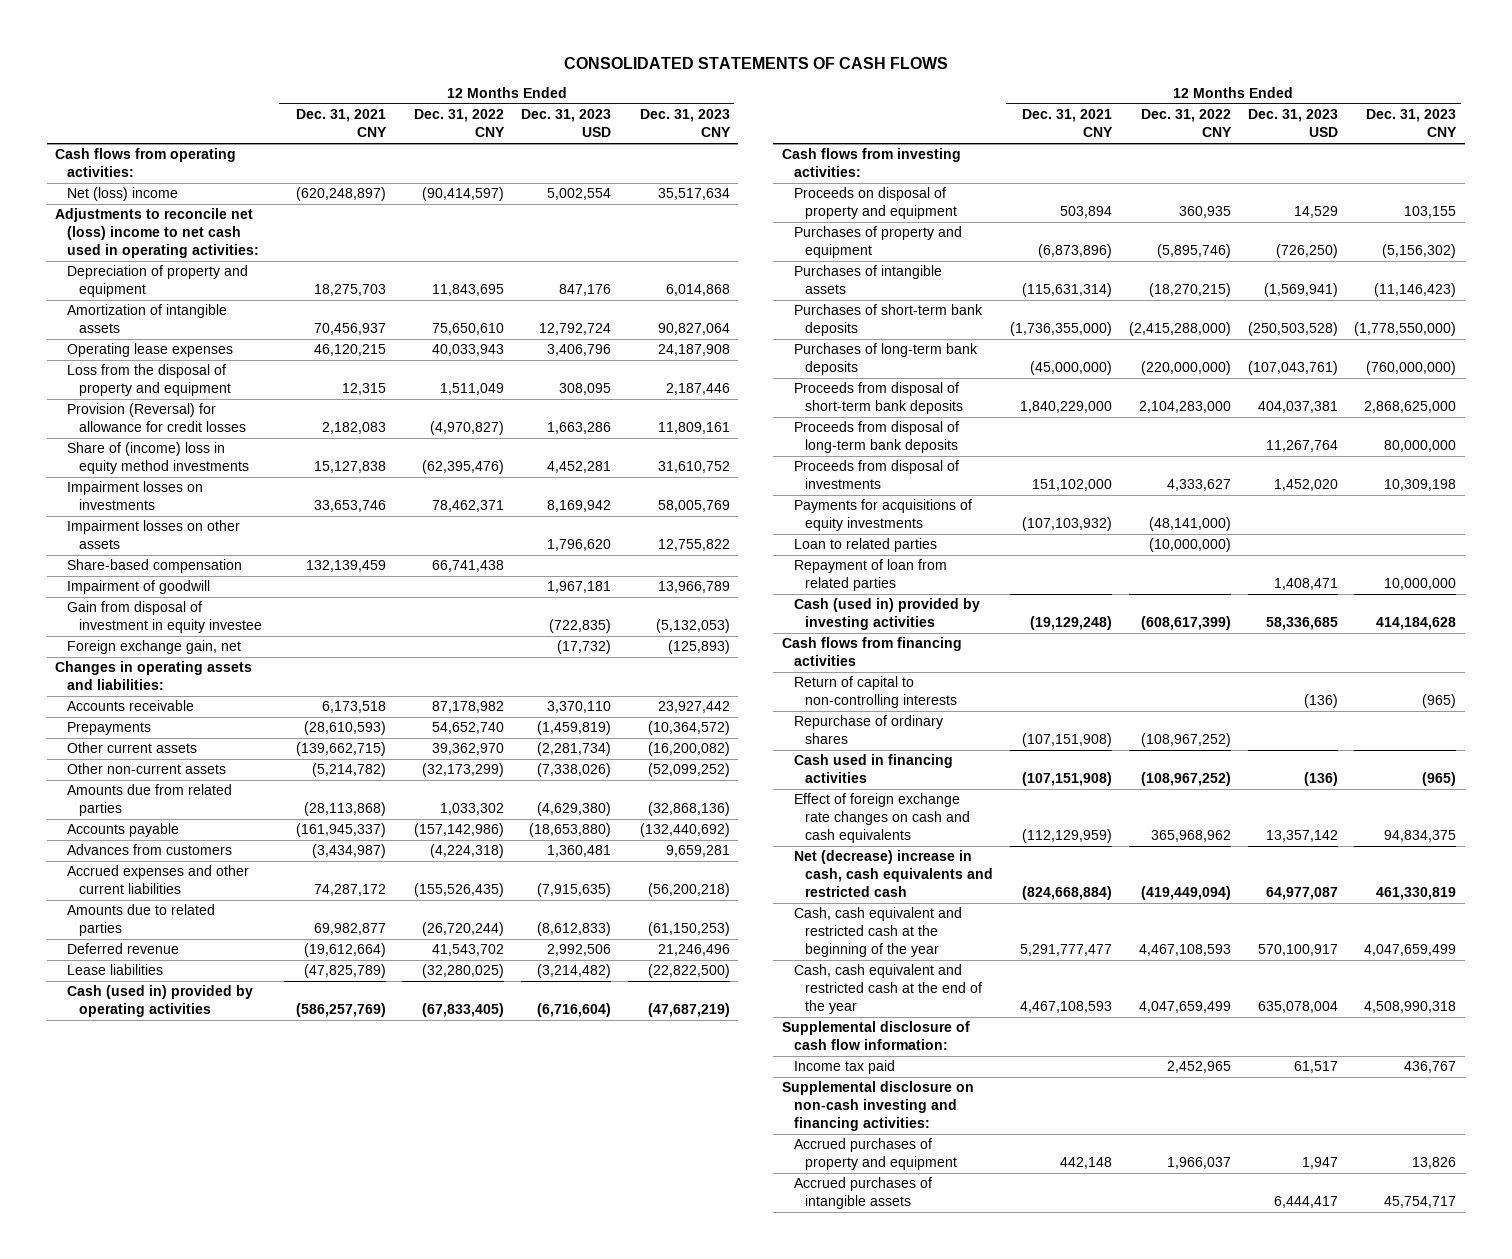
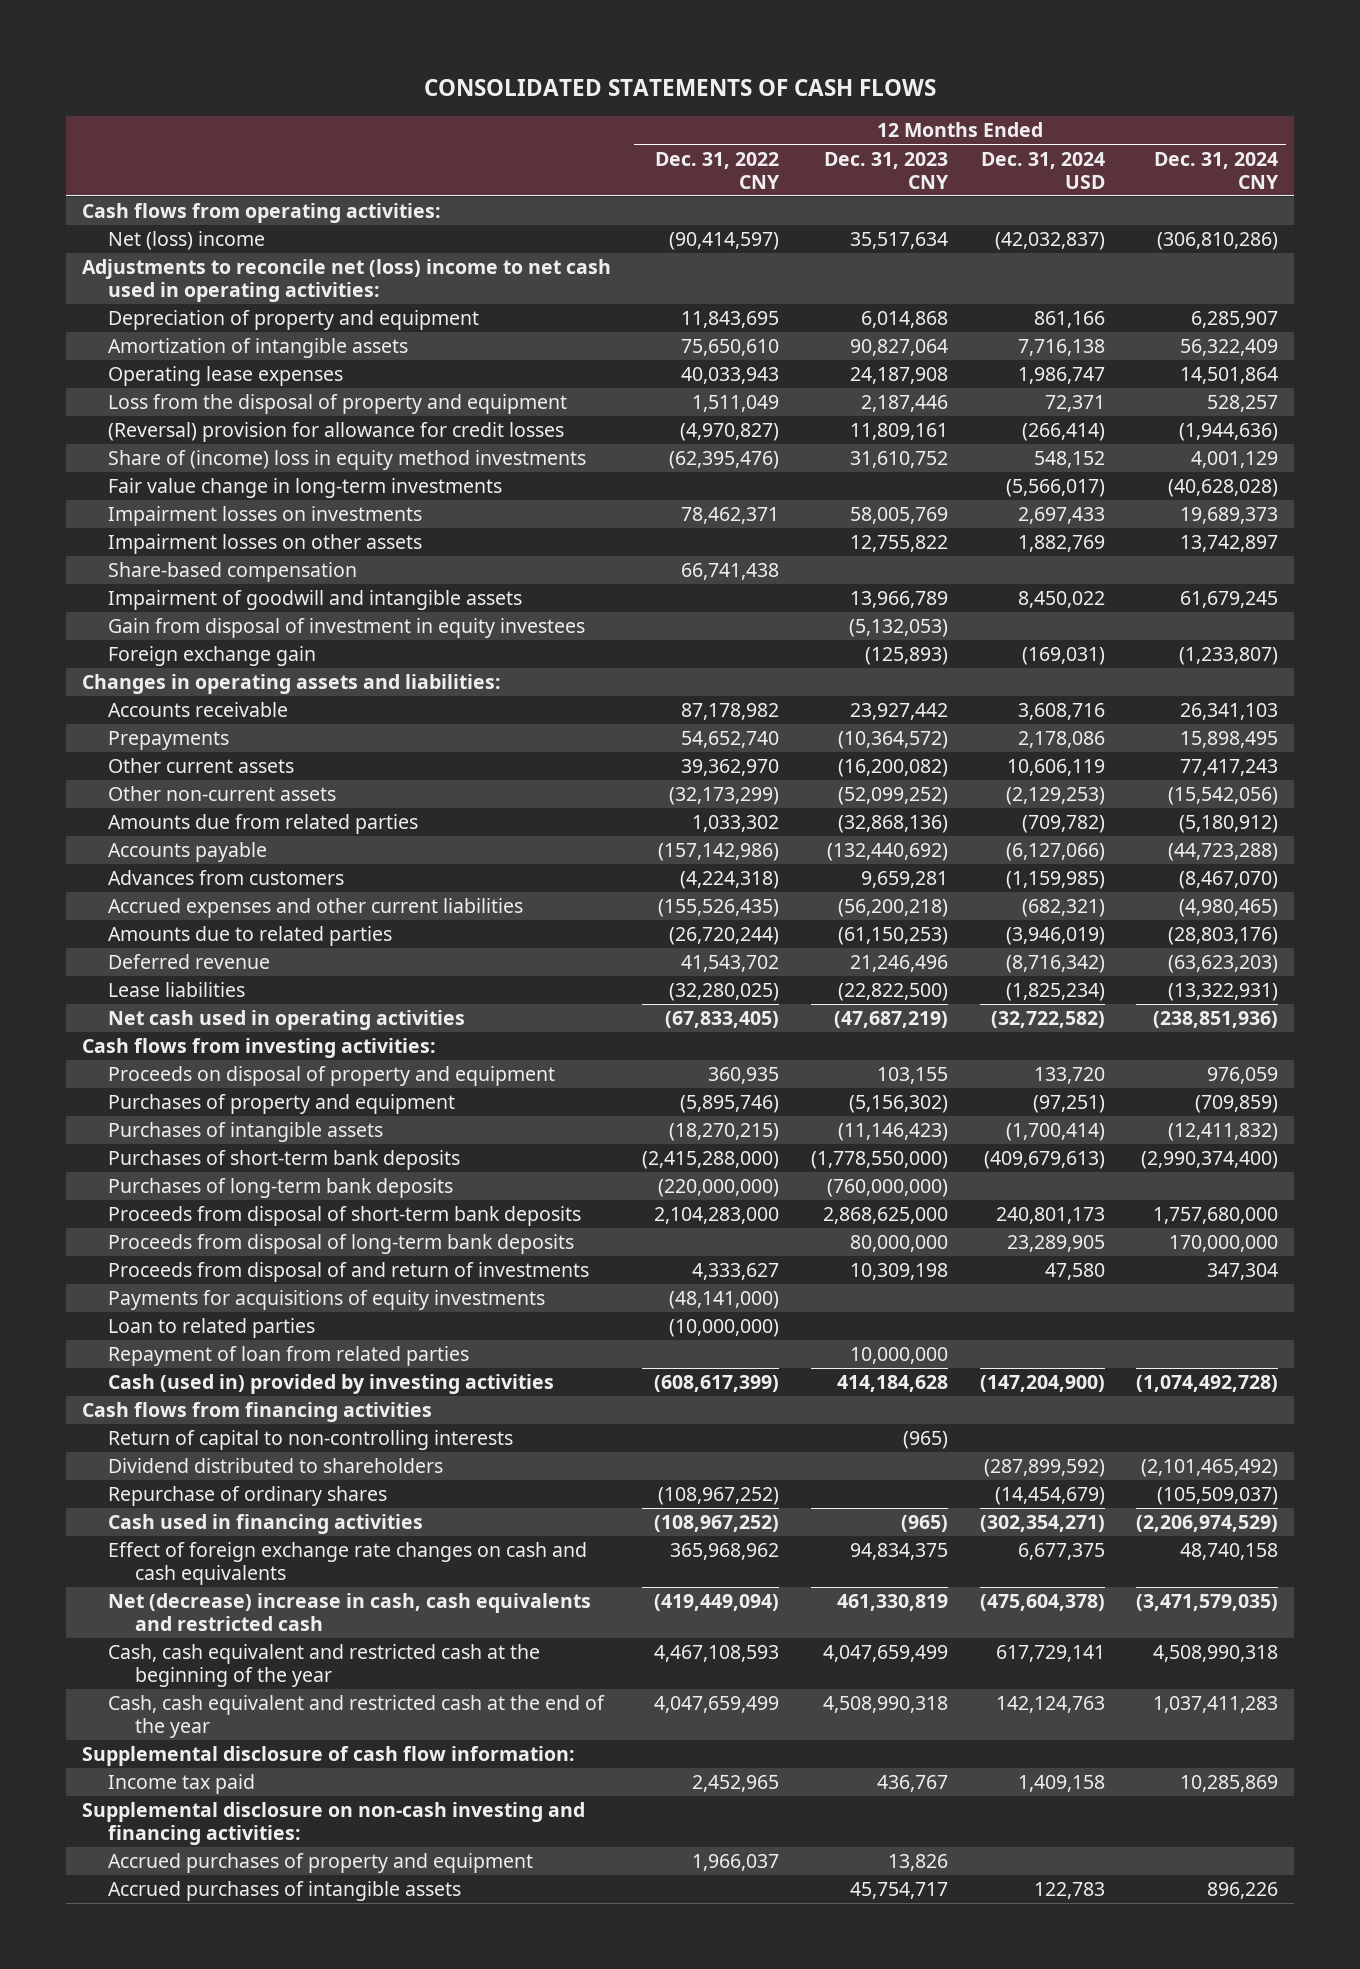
- | 12 Months Ended Dec. 31, 2021 CNY | 12 Months Ended Dec. 31, 2022 CNY | 12 Months Ended Dec. 31, 2023 USD | 12 Months Ended Dec. 31, 2023 CNY
+ | 12 Months Ended Dec. 31, 2022 CNY | 12 Months Ended Dec. 31, 2023 CNY | 12 Months Ended Dec. 31, 2024 USD | 12 Months Ended Dec. 31, 2024 CNY
- Provision (Reversal) for allowance for credit losses | 2,182,083 | (4,970,827) | 1,663,286 | 11,809,161
+ (Reversal) provision for allowance for credit losses | (4,970,827) | 11,809,161 | (266,414) | (1,944,636)
+ Fair value change in long-term investments | | | (5,566,017) | (40,628,028)
- Impairment of goodwill | | | 1,967,181 | 13,966,789
- Gain from disposal of investment in equity investee | | | (722,835) | (5,132,053)
- Foreign exchange gain, net | | | (17,732) | (125,893)
+ Impairment of goodwill and intangible assets | | 13,966,789 | 8,450,022 | 61,679,245
+ Gain from disposal of investment in equity investees | | (5,132,053) | |
+ Foreign exchange gain | | (125,893) | (169,031) | (1,233,807)
- Cash (used in) provided by operating activities | (586,257,769) | (67,833,405) | (6,716,604) | (47,687,219)
+ Net cash used in operating activities | (67,833,405) | (47,687,219) | (32,722,582) | (238,851,936)
- Proceeds from disposal of investments | 151,102,000 | 4,333,627 | 1,452,020 | 10,309,198
+ Proceeds from disposal of and return of investments | 4,333,627 | 10,309,198 | 47,580 | 347,304
+ Dividend distributed to shareholders | | | (287,899,592) | (2,101,465,492)

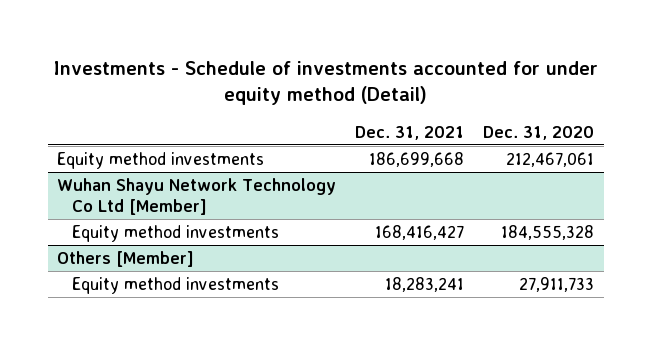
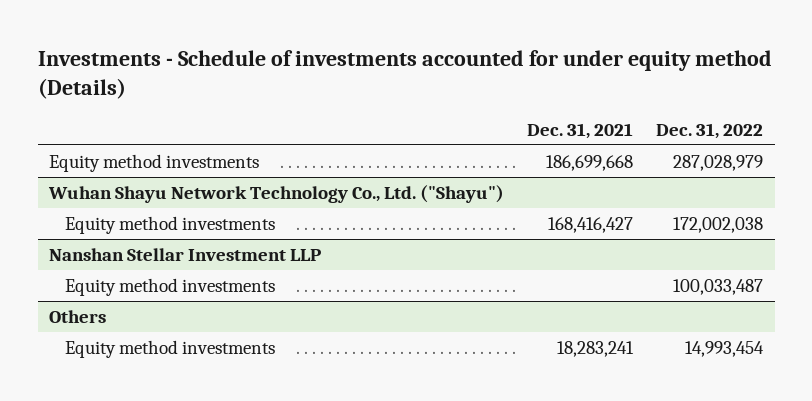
- Investments - Schedule of investments accounted for under equity method (Detail)
+ Investments - Schedule of investments accounted for under equity method (Details)
- | Dec. 31, 2021 | Dec. 31, 2020
+ | Dec. 31, 2021 | Dec. 31, 2022
- Wuhan Shayu Network Technology Co Ltd [Member]
+ Wuhan Shayu Network Technology Co., Ltd. ("Shayu")
- Others [Member]
+ Nanshan Stellar Investment LLP
+ Equity method investments | | 100,033,487
+ Others

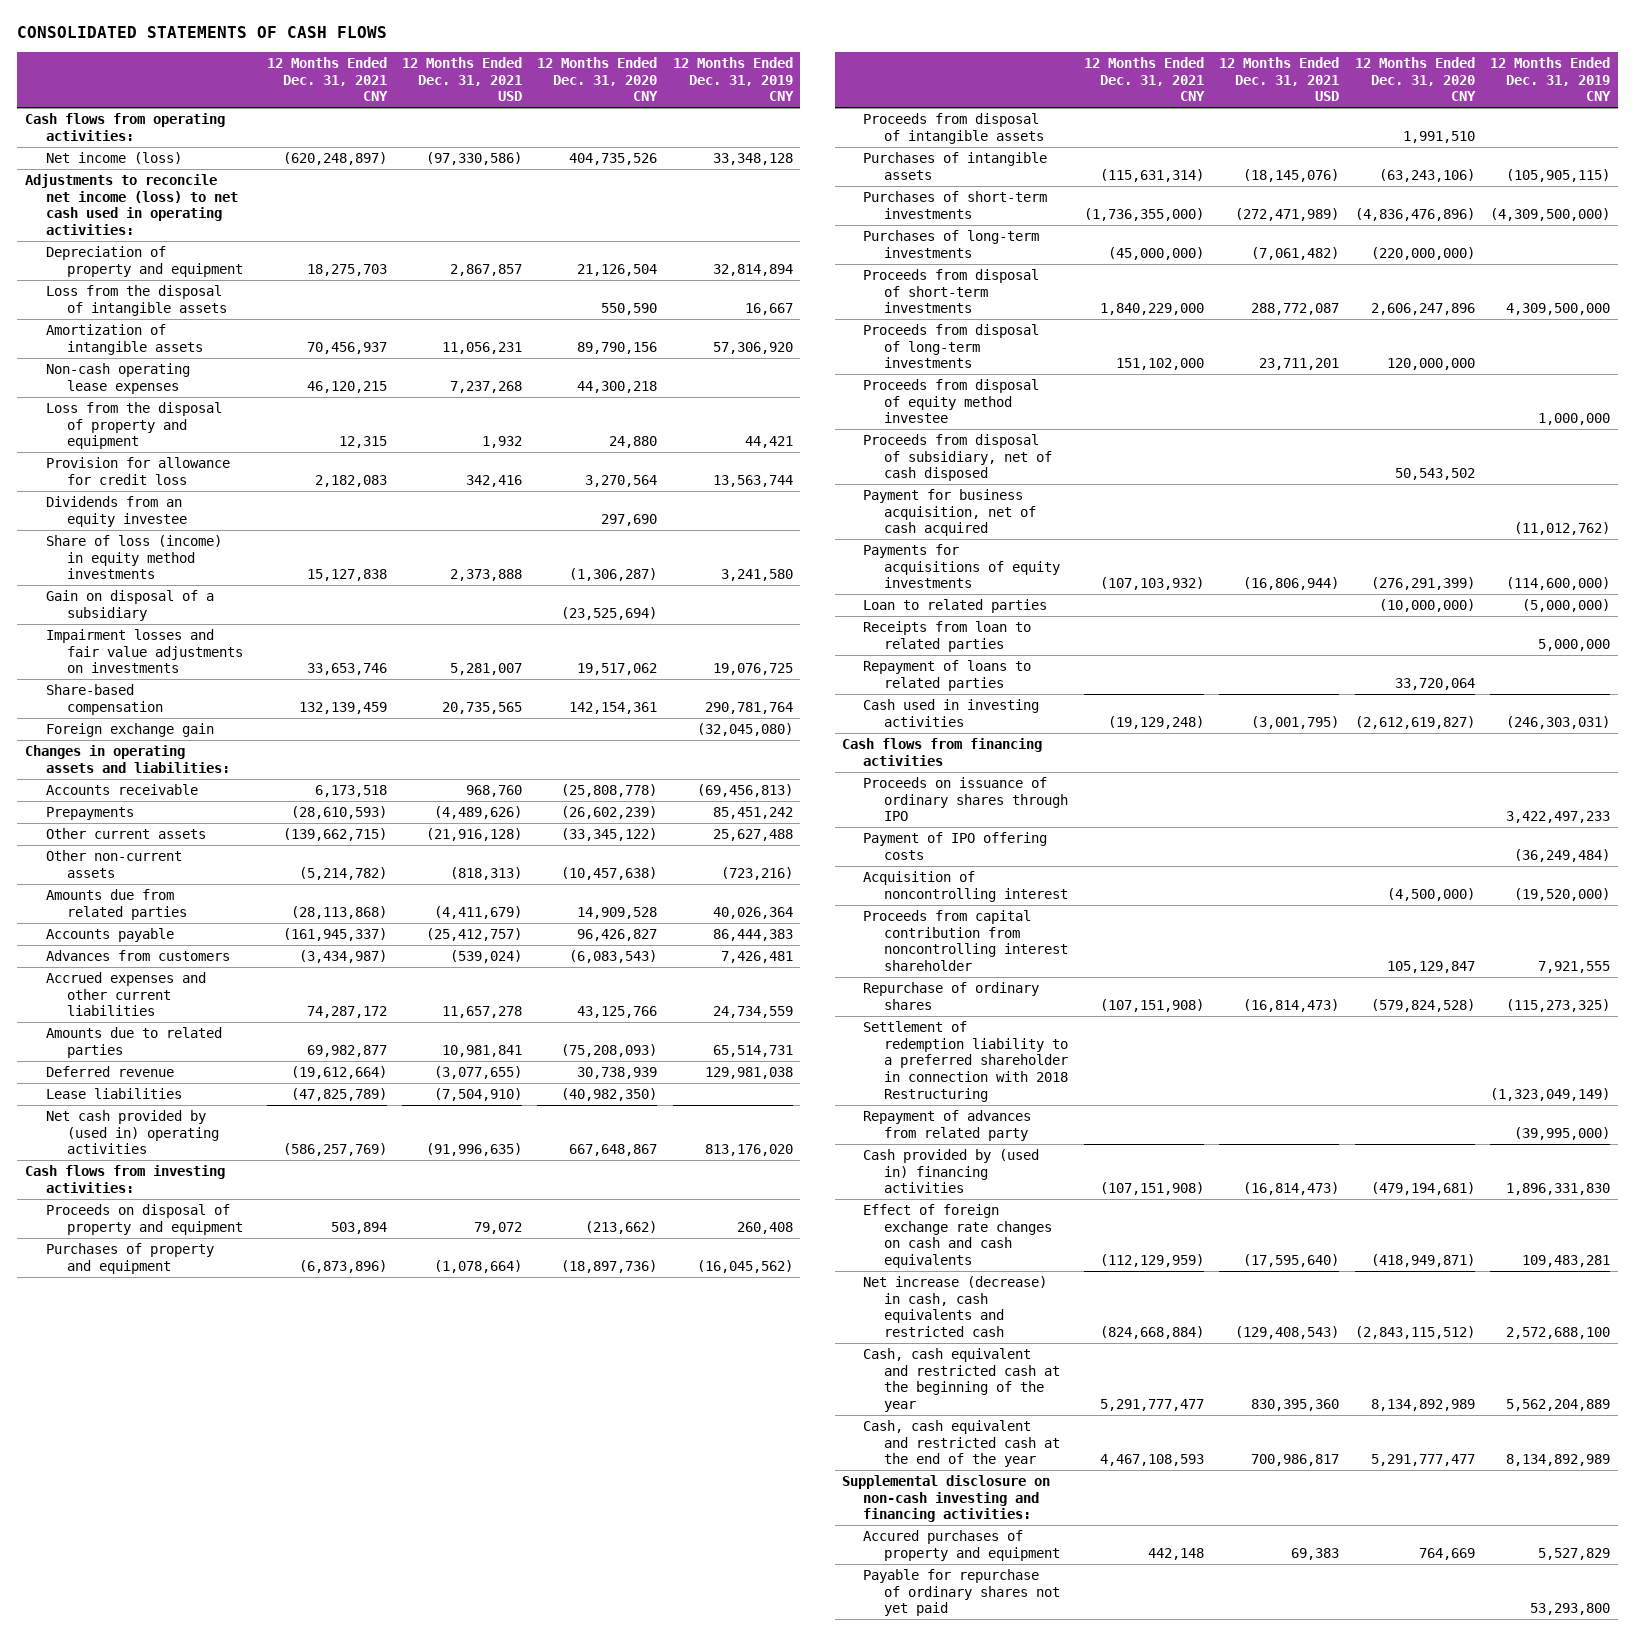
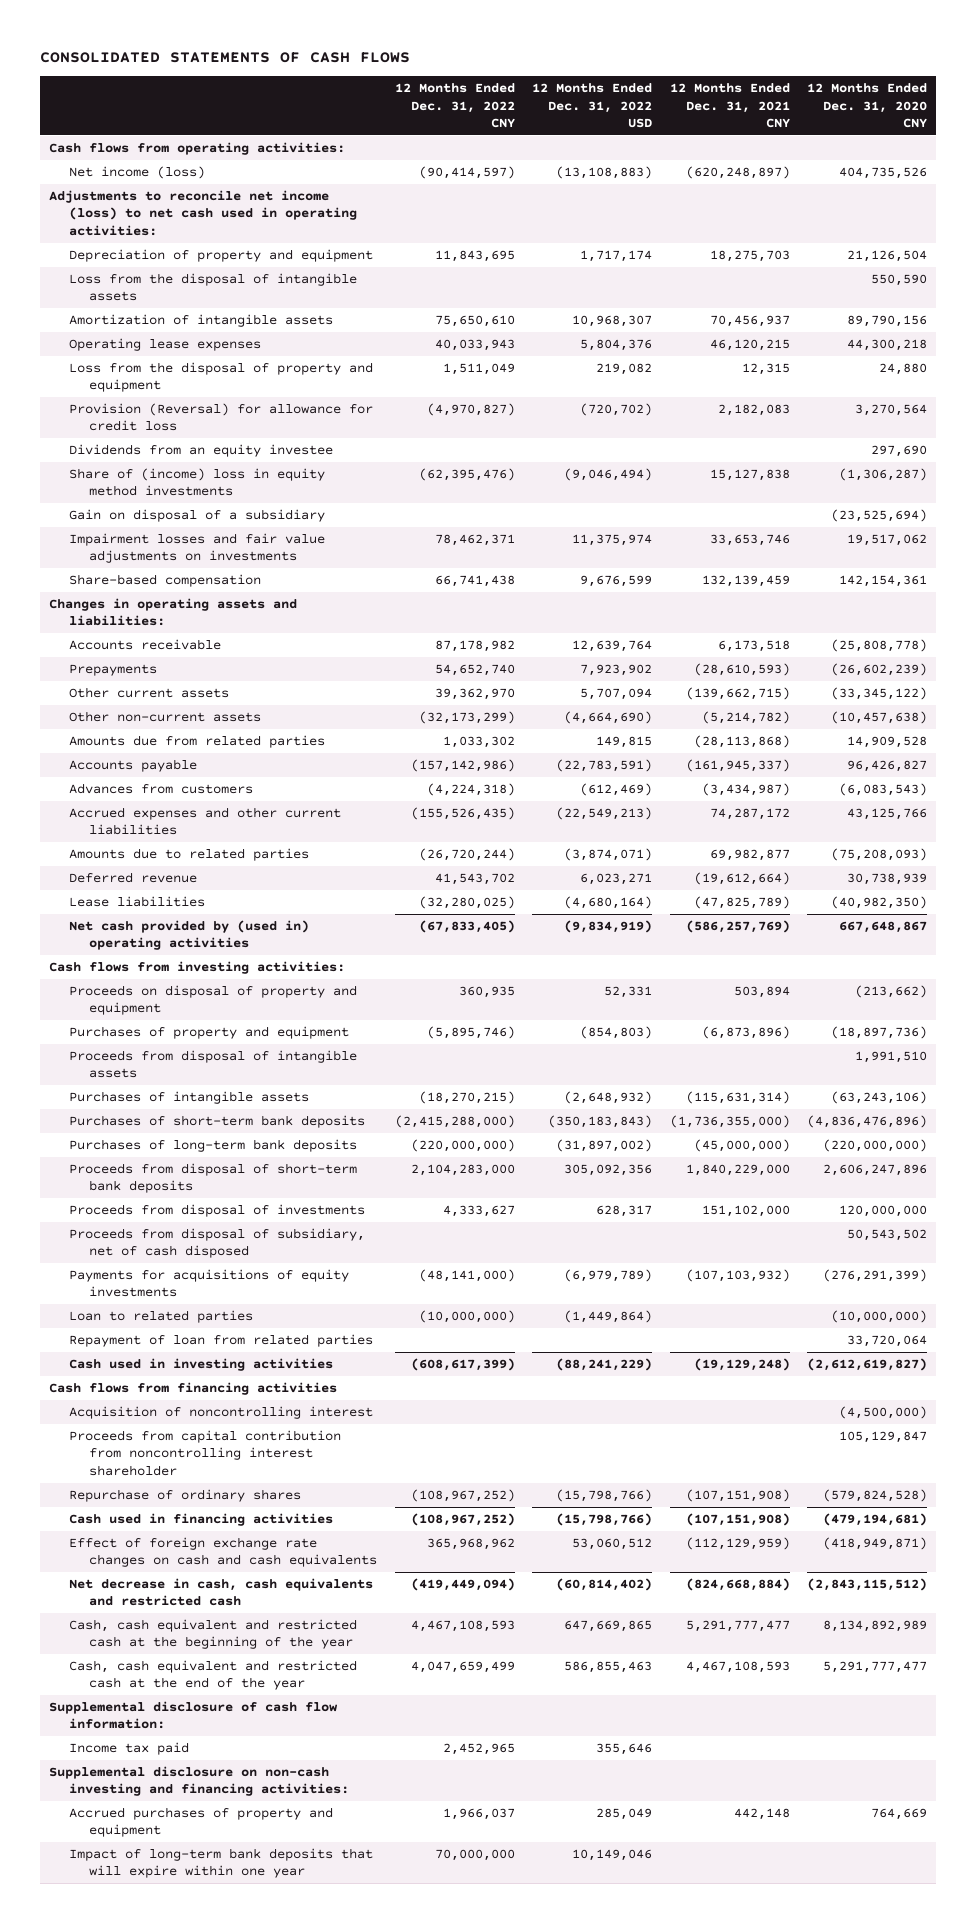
- | 12 Months Ended Dec. 31, 2021 CNY | 12 Months Ended Dec. 31, 2021 USD | 12 Months Ended Dec. 31, 2020 CNY | 12 Months Ended Dec. 31, 2019 CNY
+ | 12 Months Ended Dec. 31, 2022 CNY | 12 Months Ended Dec. 31, 2022 USD | 12 Months Ended Dec. 31, 2021 CNY | 12 Months Ended Dec. 31, 2020 CNY
- Non-cash operating lease expenses | 46,120,215 | 7,237,268 | 44,300,218 |
+ Operating lease expenses | 40,033,943 | 5,804,376 | 46,120,215 | 44,300,218
- Provision for allowance for credit loss | 2,182,083 | 342,416 | 3,270,564 | 13,563,744
+ Provision (Reversal) for allowance for credit loss | (4,970,827) | (720,702) | 2,182,083 | 3,270,564
- Share of loss (income) in equity method investments | 15,127,838 | 2,373,888 | (1,306,287) | 3,241,580
+ Share of (income) loss in equity method investments | (62,395,476) | (9,046,494) | 15,127,838 | (1,306,287)
- Foreign exchange gain | | | | (32,045,080)
- Purchases of short-term investments | (1,736,355,000) | (272,471,989) | (4,836,476,896) | (4,309,500,000)
- Purchases of long-term investments | (45,000,000) | (7,061,482) | (220,000,000) |
- Proceeds from disposal of short-term investments | 1,840,229,000 | 288,772,087 | 2,606,247,896 | 4,309,500,000
- Proceeds from disposal of long-term investments | 151,102,000 | 23,711,201 | 120,000,000 |
- Proceeds from disposal of equity method investee | | | | 1,000,000
+ Purchases of short-term bank deposits | (2,415,288,000) | (350,183,843) | (1,736,355,000) | (4,836,476,896)
+ Purchases of long-term bank deposits | (220,000,000) | (31,897,002) | (45,000,000) | (220,000,000)
+ Proceeds from disposal of short-term bank deposits | 2,104,283,000 | 305,092,356 | 1,840,229,000 | 2,606,247,896
+ Proceeds from disposal of investments | 4,333,627 | 628,317 | 151,102,000 | 120,000,000
- Payment for business acquisition, net of cash acquired | | | | (11,012,762)
- Receipts from loan to related parties | | | | 5,000,000
- Repayment of loans to related parties | | | 33,720,064 |
+ Repayment of loan from related parties | | | | 33,720,064
- Proceeds on issuance of ordinary shares through IPO | | | | 3,422,497,233
- Payment of IPO offering costs | | | | (36,249,484)
- Settlement of redemption liability to a preferred shareholder in connection with 2018 Restructuring | | | | (1,323,049,149)
- Repayment of advances from related party | | | | (39,995,000)
- Cash provided by (used in) financing activities | (107,151,908) | (16,814,473) | (479,194,681) | 1,896,331,830
+ Cash used in financing activities | (108,967,252) | (15,798,766) | (107,151,908) | (479,194,681)
- Net increase (decrease) in cash, cash equivalents and restricted cash | (824,668,884) | (129,408,543) | (2,843,115,512) | 2,572,688,100
+ Net decrease in cash, cash equivalents and restricted cash | (419,449,094) | (60,814,402) | (824,668,884) | (2,843,115,512)
+ Supplemental disclosure of cash flow information:
+ Income tax paid | 2,452,965 | 355,646 | |
- Accured purchases of property and equipment | 442,148 | 69,383 | 764,669 | 5,527,829
- Payable for repurchase of ordinary shares not yet paid | | | | 53,293,800
+ Accrued purchases of property and equipment | 1,966,037 | 285,049 | 442,148 | 764,669
+ Impact of long-term bank deposits that will expire within one year | 70,000,000 | 10,149,046 | |

